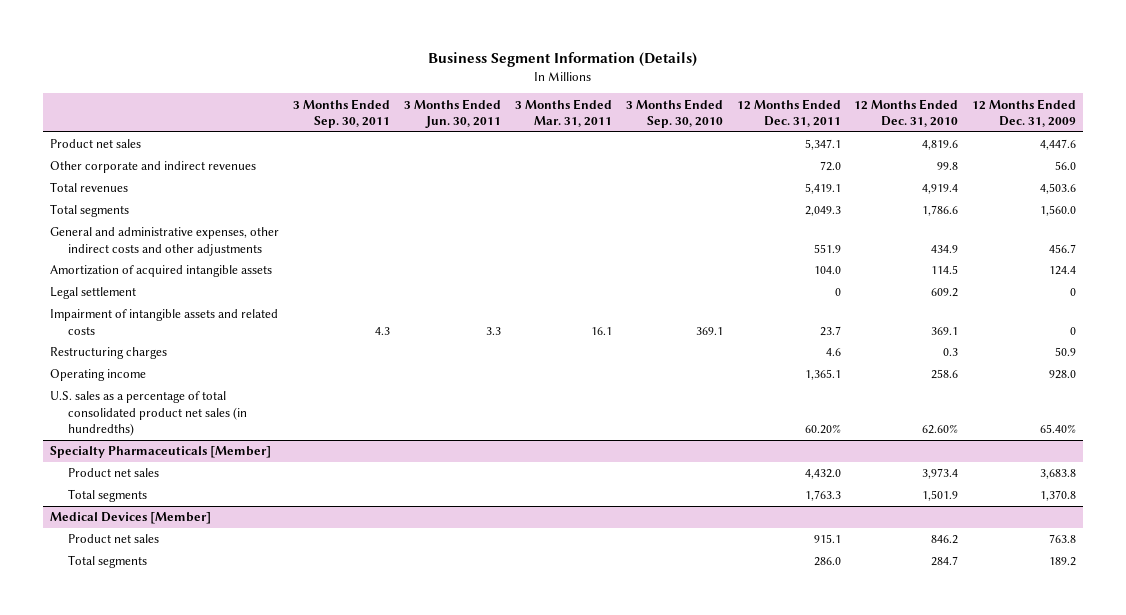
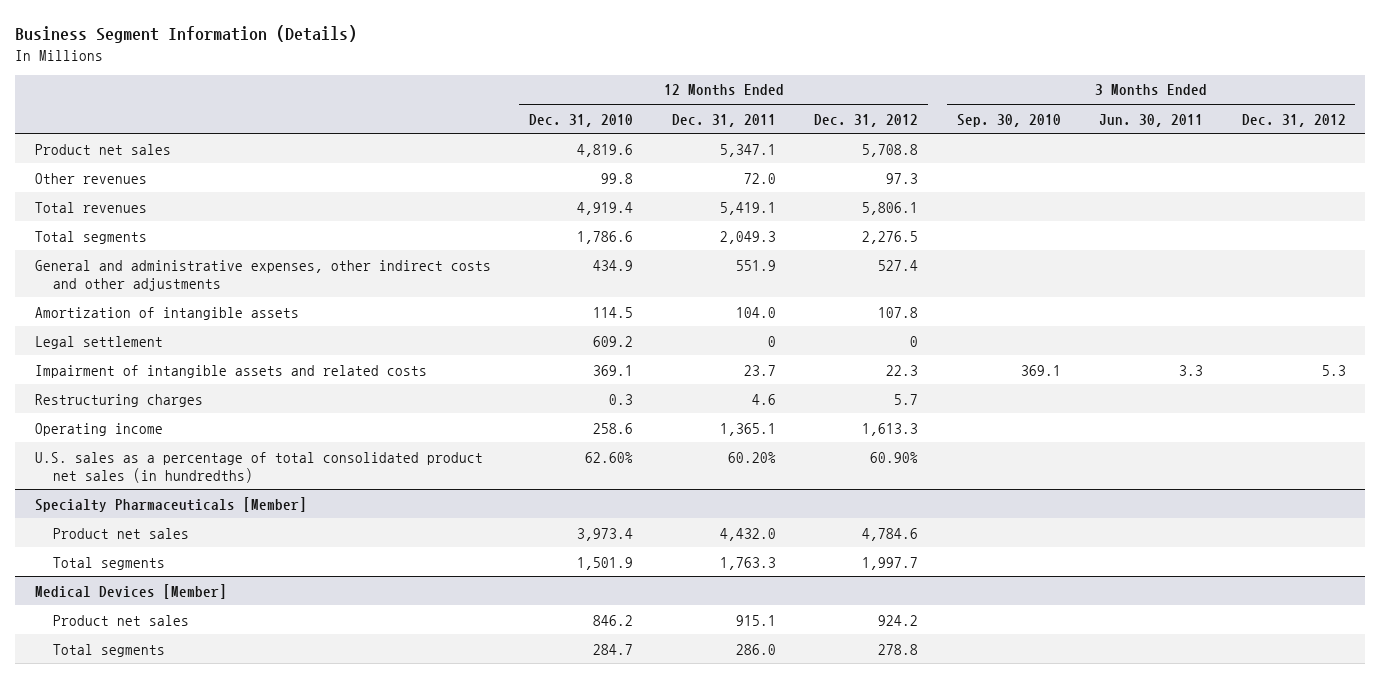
- | 3 Months Ended Sep. 30, 2011 | 3 Months Ended Jun. 30, 2011 | 3 Months Ended Mar. 31, 2011 | 3 Months Ended Sep. 30, 2010 | 12 Months Ended Dec. 31, 2011 | 12 Months Ended Dec. 31, 2010 | 12 Months Ended Dec. 31, 2009
+ | 12 Months Ended Dec. 31, 2010 | 12 Months Ended Dec. 31, 2011 | 12 Months Ended Dec. 31, 2012 | 3 Months Ended Sep. 30, 2010 | 3 Months Ended Jun. 30, 2011 | 3 Months Ended Dec. 31, 2012
- Other corporate and indirect revenues | | | | | 72.0 | 99.8 | 56.0
+ Other revenues | 99.8 | 72.0 | 97.3 | | |
- Amortization of acquired intangible assets | | | | | 104.0 | 114.5 | 124.4
+ Amortization of intangible assets | 114.5 | 104.0 | 107.8 | | |

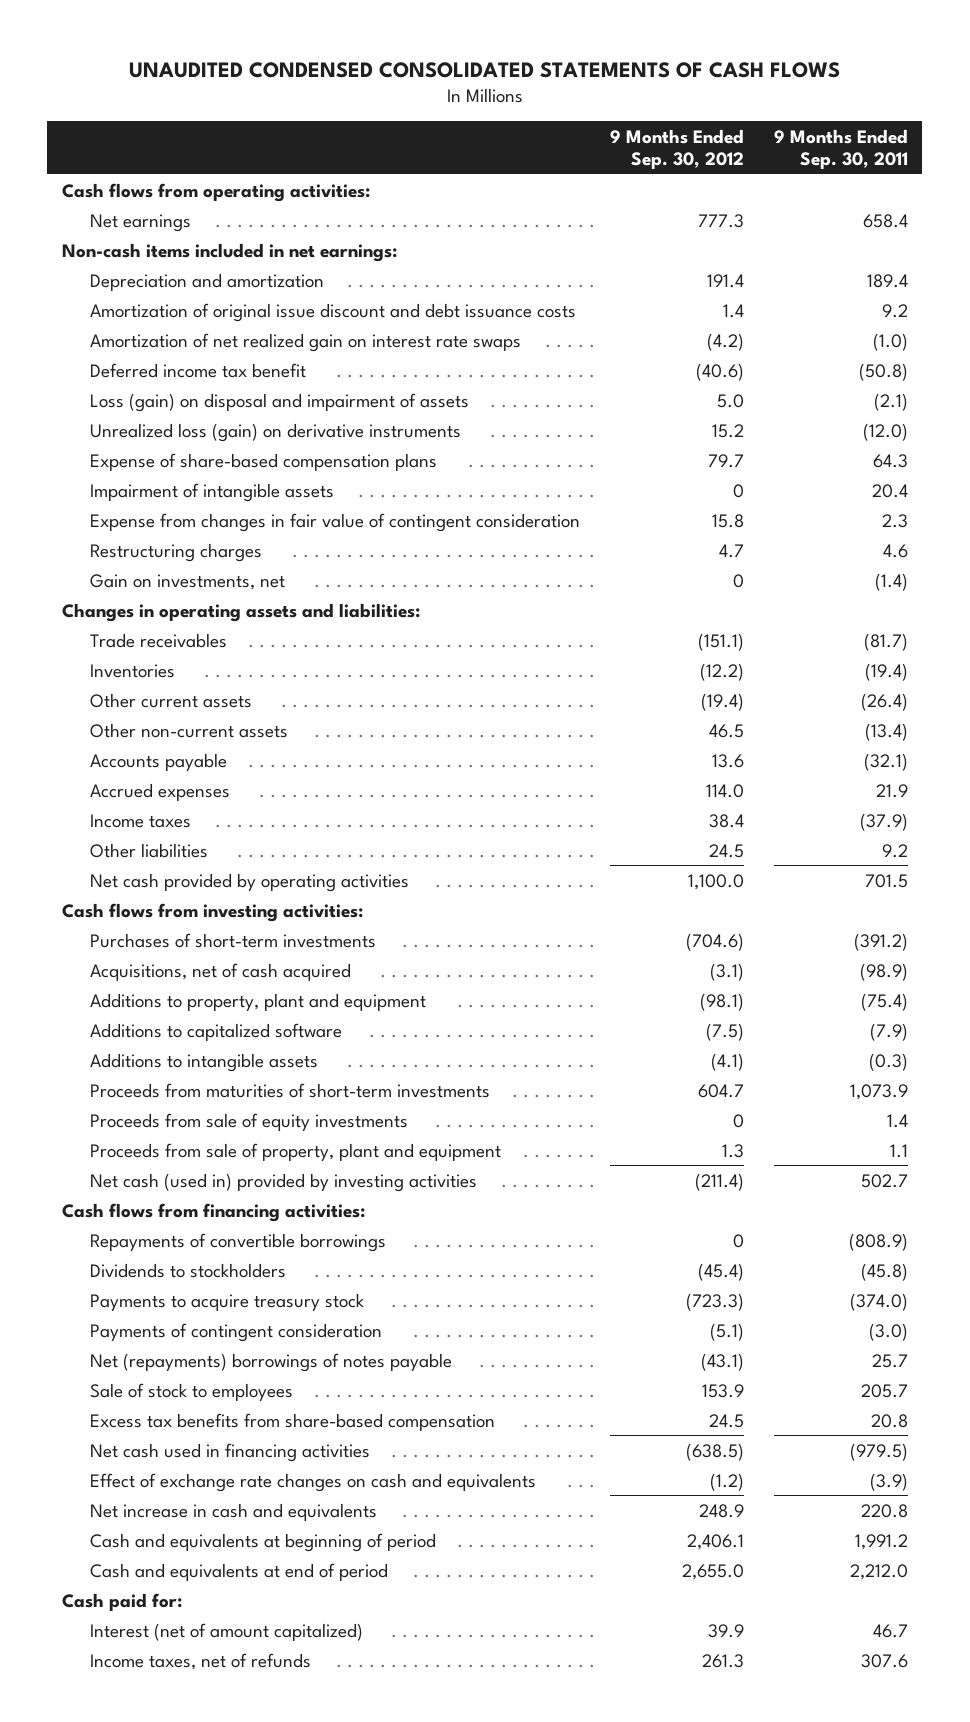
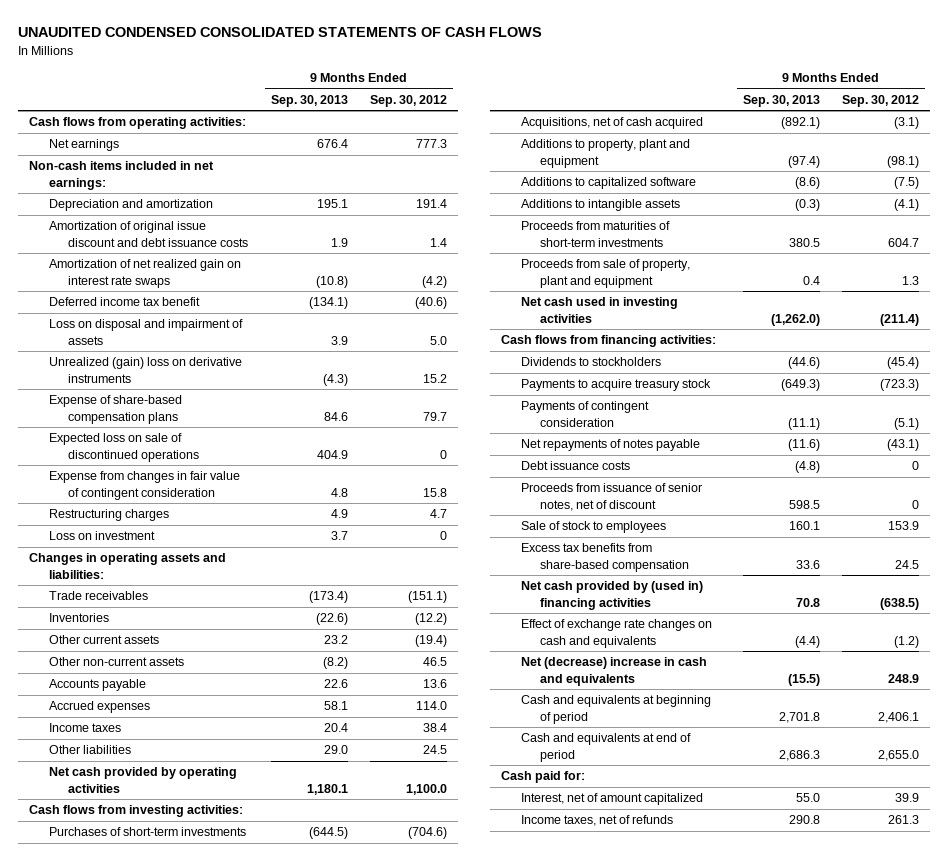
- | 9 Months Ended Sep. 30, 2012 | 9 Months Ended Sep. 30, 2011
+ | 9 Months Ended Sep. 30, 2013 | 9 Months Ended Sep. 30, 2012
- Loss (gain) on disposal and impairment of assets | 5.0 | (2.1)
- Unrealized loss (gain) on derivative instruments | 15.2 | (12.0)
+ Loss on disposal and impairment of assets | 3.9 | 5.0
+ Unrealized (gain) loss on derivative instruments | (4.3) | 15.2
- Impairment of intangible assets | 0 | 20.4
+ Expected loss on sale of discontinued operations | 404.9 | 0
- Gain on investments, net | 0 | (1.4)
+ Loss on investment | 3.7 | 0
- Proceeds from sale of equity investments | 0 | 1.4
- Net cash (used in) provided by investing activities | (211.4) | 502.7
+ Net cash used in investing activities | (1,262.0) | (211.4)
- Repayments of convertible borrowings | 0 | (808.9)
- Net (repayments) borrowings of notes payable | (43.1) | 25.7
+ Net repayments of notes payable | (11.6) | (43.1)
+ Debt issuance costs | (4.8) | 0
+ Proceeds from issuance of senior notes, net of discount | 598.5 | 0
- Net cash used in financing activities | (638.5) | (979.5)
+ Net cash provided by (used in) financing activities | 70.8 | (638.5)
- Net increase in cash and equivalents | 248.9 | 220.8
+ Net (decrease) increase in cash and equivalents | (15.5) | 248.9
- Interest (net of amount capitalized) | 39.9 | 46.7
+ Interest, net of amount capitalized | 55.0 | 39.9

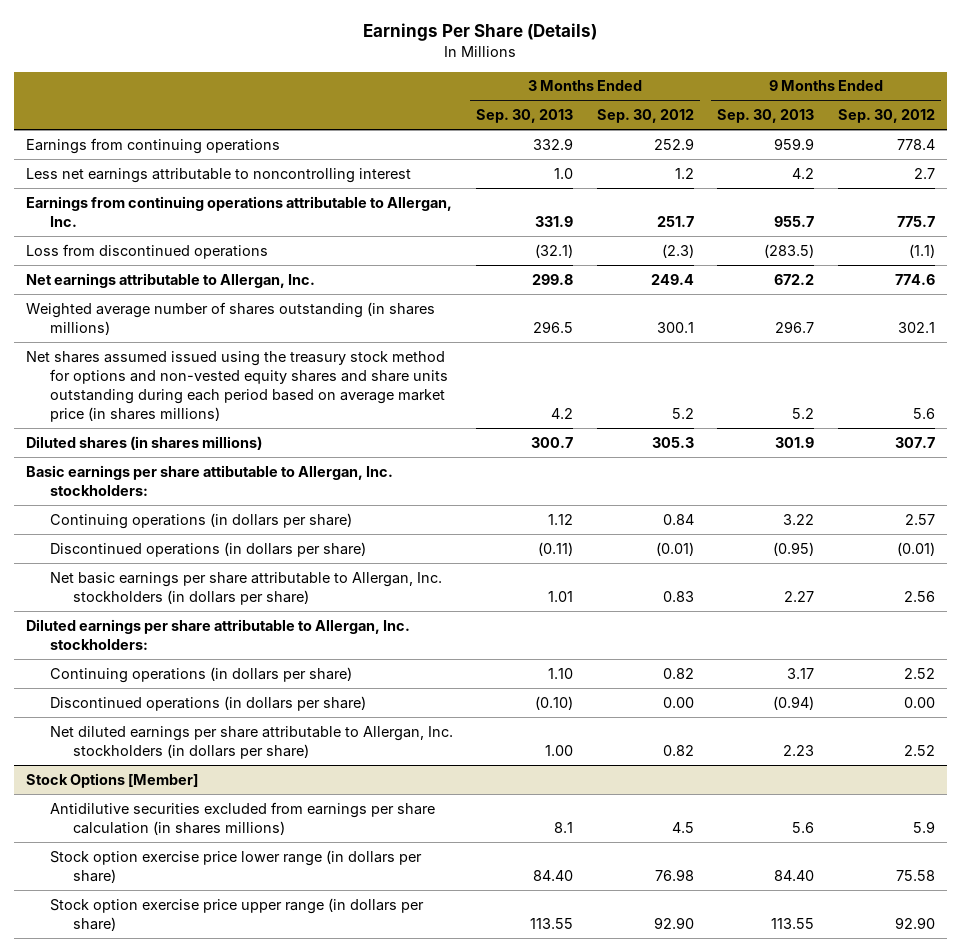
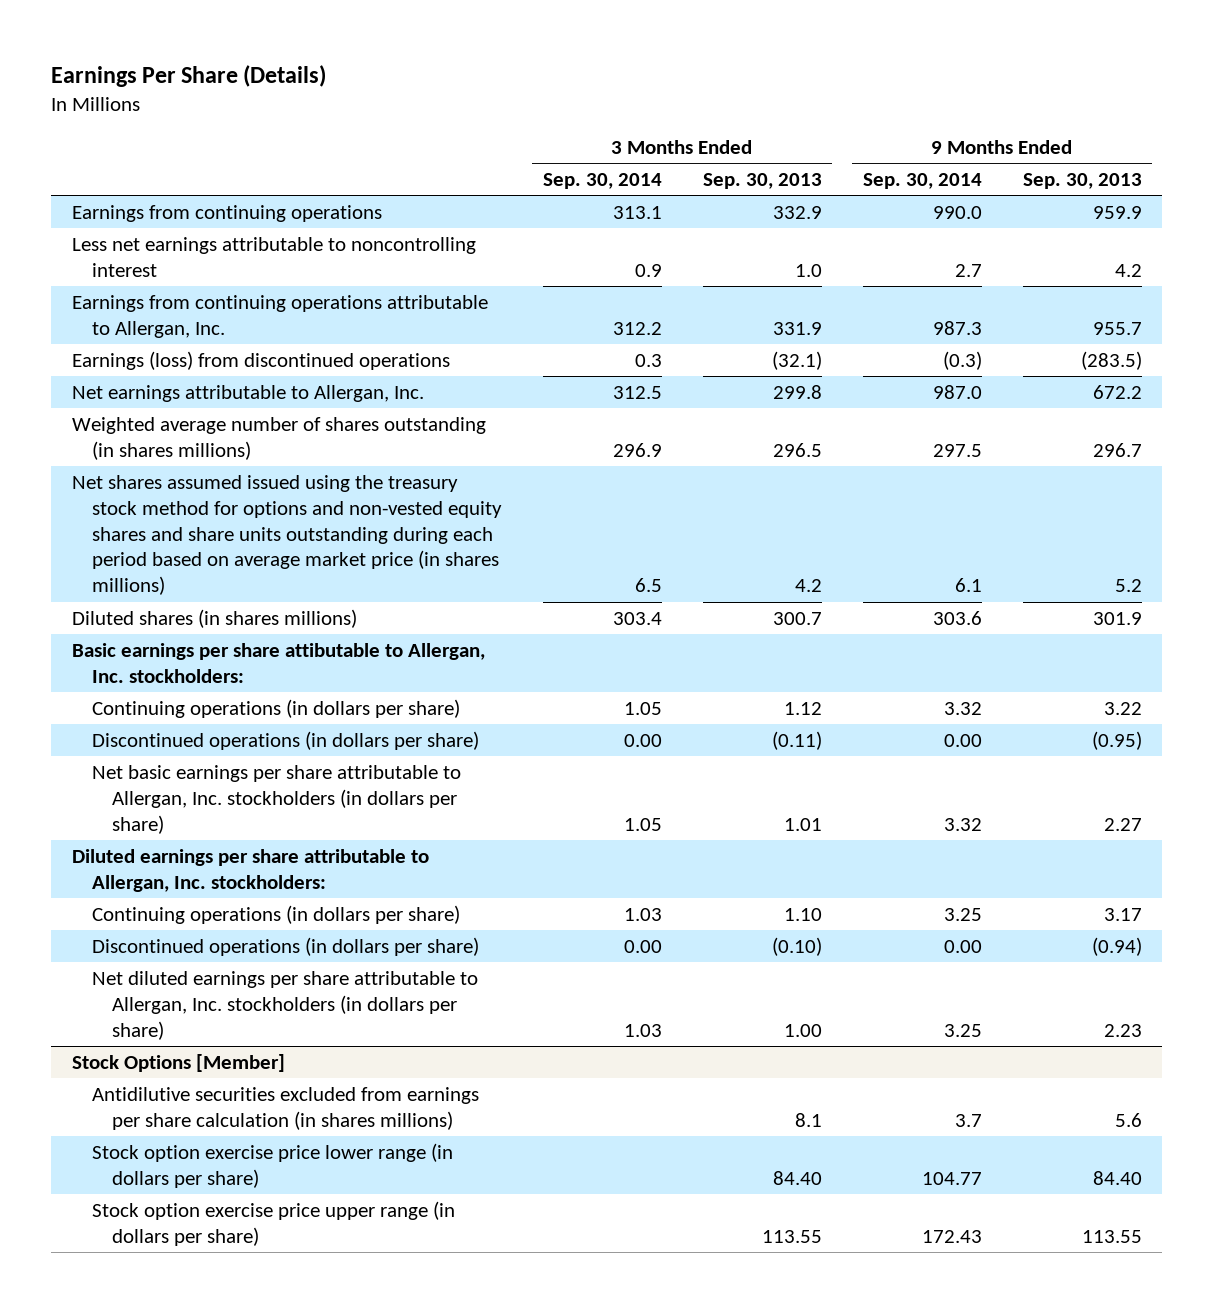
- | 3 Months Ended Sep. 30, 2013 | 3 Months Ended Sep. 30, 2012 | 9 Months Ended Sep. 30, 2013 | 9 Months Ended Sep. 30, 2012
+ | 3 Months Ended Sep. 30, 2014 | 3 Months Ended Sep. 30, 2013 | 9 Months Ended Sep. 30, 2014 | 9 Months Ended Sep. 30, 2013
- Loss from discontinued operations | (32.1) | (2.3) | (283.5) | (1.1)
+ Earnings (loss) from discontinued operations | 0.3 | (32.1) | (0.3) | (283.5)

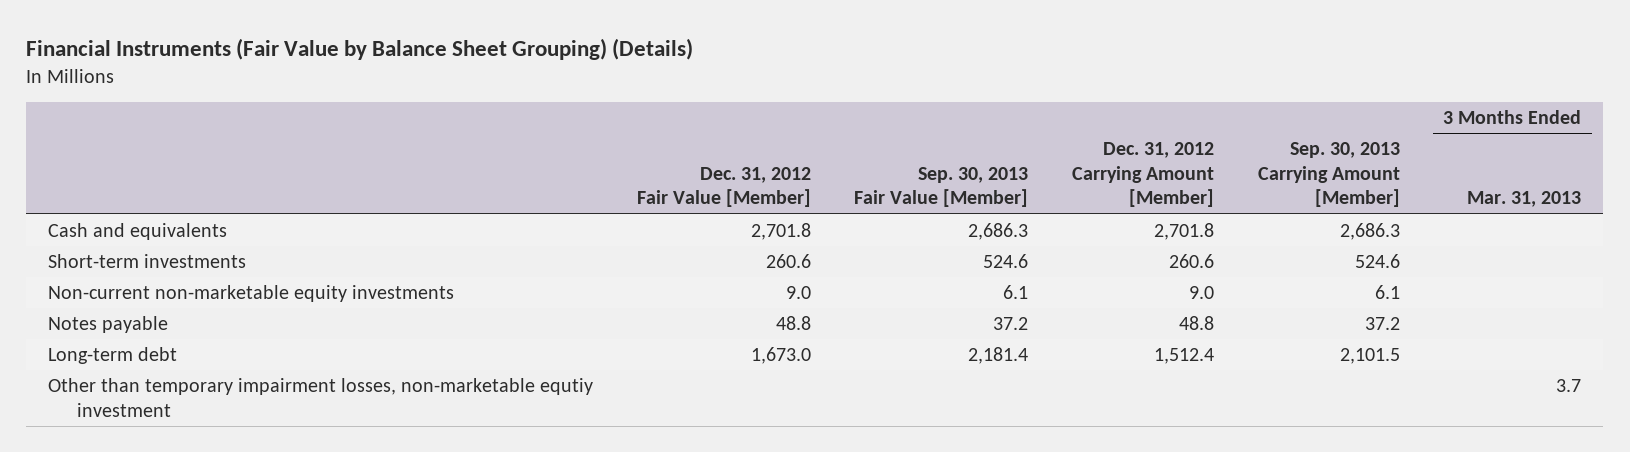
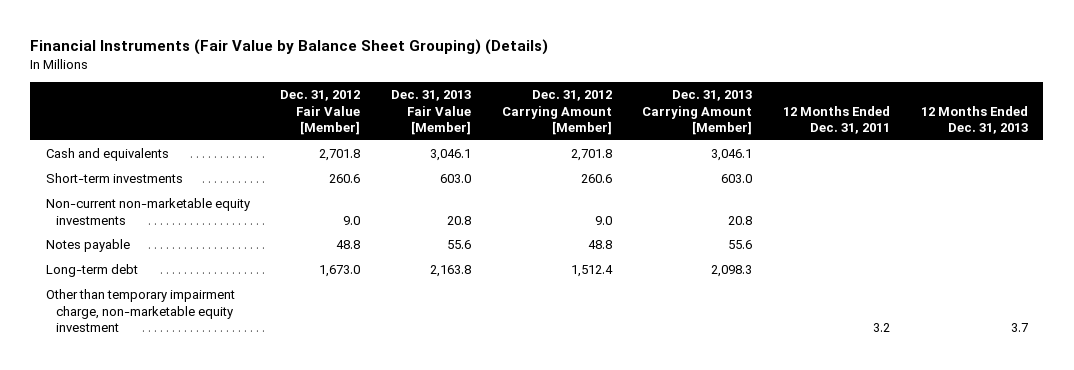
- | Dec. 31, 2012 Fair Value [Member] | Sep. 30, 2013 Fair Value [Member] | Dec. 31, 2012 Carrying Amount [Member] | Sep. 30, 2013 Carrying Amount [Member] | 3 Months Ended Mar. 31, 2013
+ | Dec. 31, 2012 Fair Value [Member] | Dec. 31, 2013 Fair Value [Member] | Dec. 31, 2012 Carrying Amount [Member] | Dec. 31, 2013 Carrying Amount [Member] | 12 Months Ended Dec. 31, 2011 | 12 Months Ended Dec. 31, 2013
- Other than temporary impairment losses, non-marketable equtiy investment | | | | | 3.7
+ Other than temporary impairment charge, non-marketable equity investment | | | | | 3.2 | 3.7

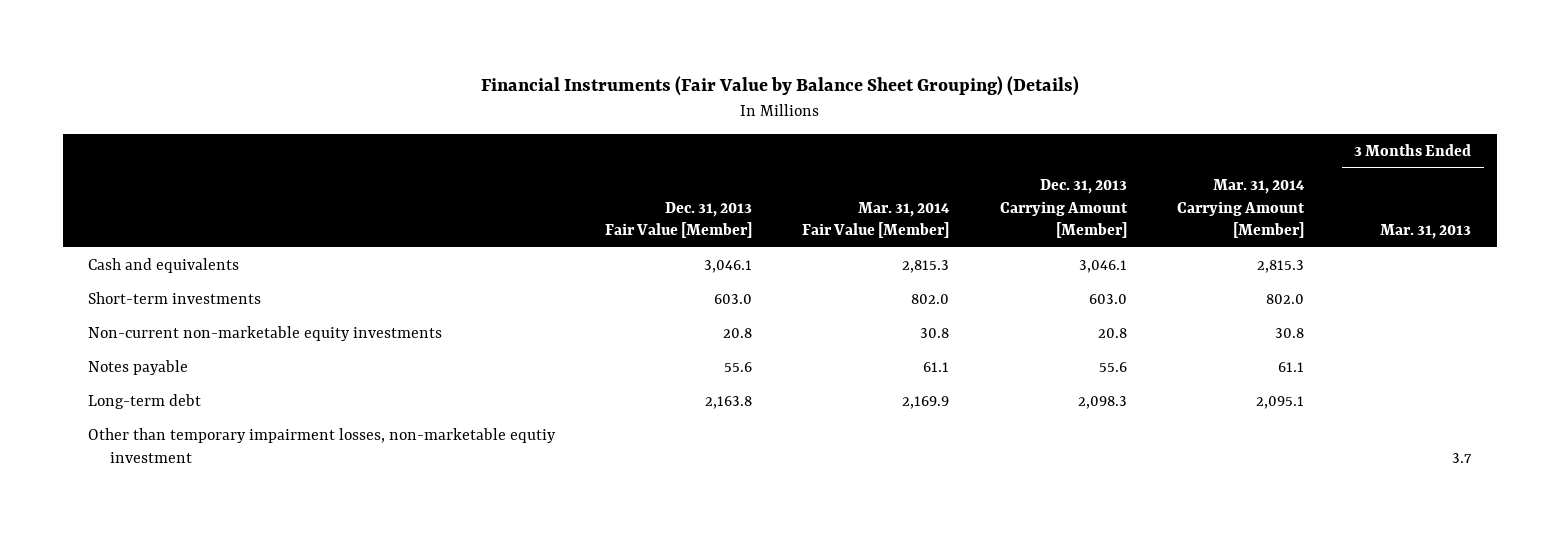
- | Dec. 31, 2012 Fair Value [Member] | Dec. 31, 2013 Fair Value [Member] | Dec. 31, 2012 Carrying Amount [Member] | Dec. 31, 2013 Carrying Amount [Member] | 12 Months Ended Dec. 31, 2011 | 12 Months Ended Dec. 31, 2013
+ | Dec. 31, 2013 Fair Value [Member] | Mar. 31, 2014 Fair Value [Member] | Dec. 31, 2013 Carrying Amount [Member] | Mar. 31, 2014 Carrying Amount [Member] | 3 Months Ended Mar. 31, 2013
- Other than temporary impairment charge, non-marketable equity investment | | | | | 3.2 | 3.7
+ Other than temporary impairment losses, non-marketable equtiy investment | | | | | 3.7

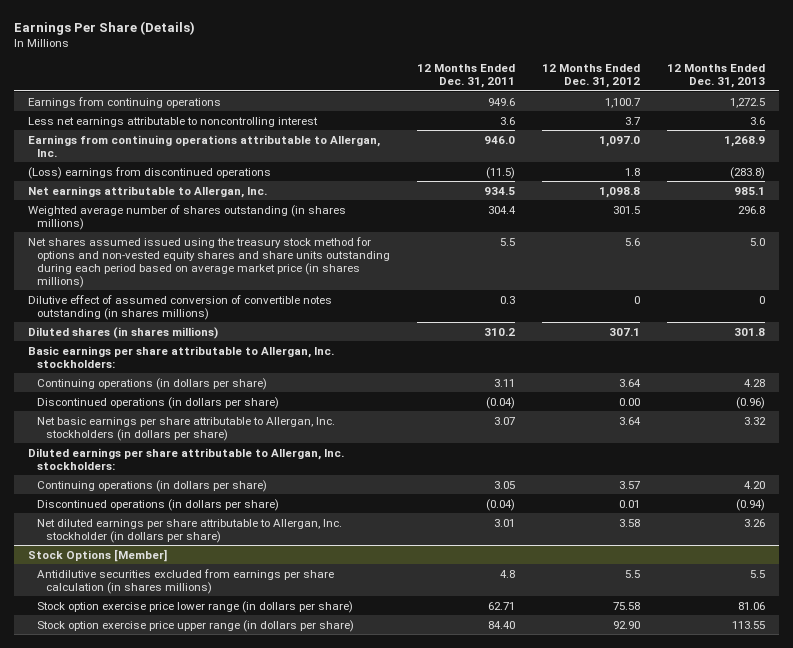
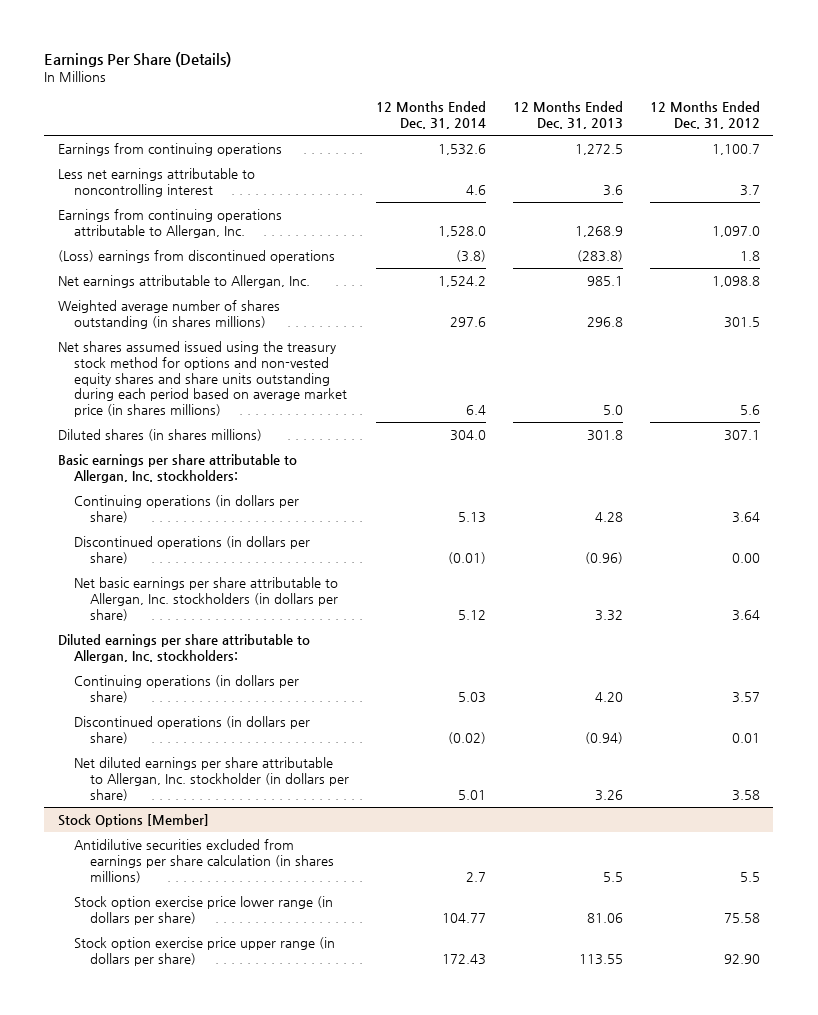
- | 12 Months Ended Dec. 31, 2011 | 12 Months Ended Dec. 31, 2012 | 12 Months Ended Dec. 31, 2013
+ | 12 Months Ended Dec. 31, 2014 | 12 Months Ended Dec. 31, 2013 | 12 Months Ended Dec. 31, 2012
- Dilutive effect of assumed conversion of convertible notes outstanding (in shares millions) | 0.3 | 0 | 0

